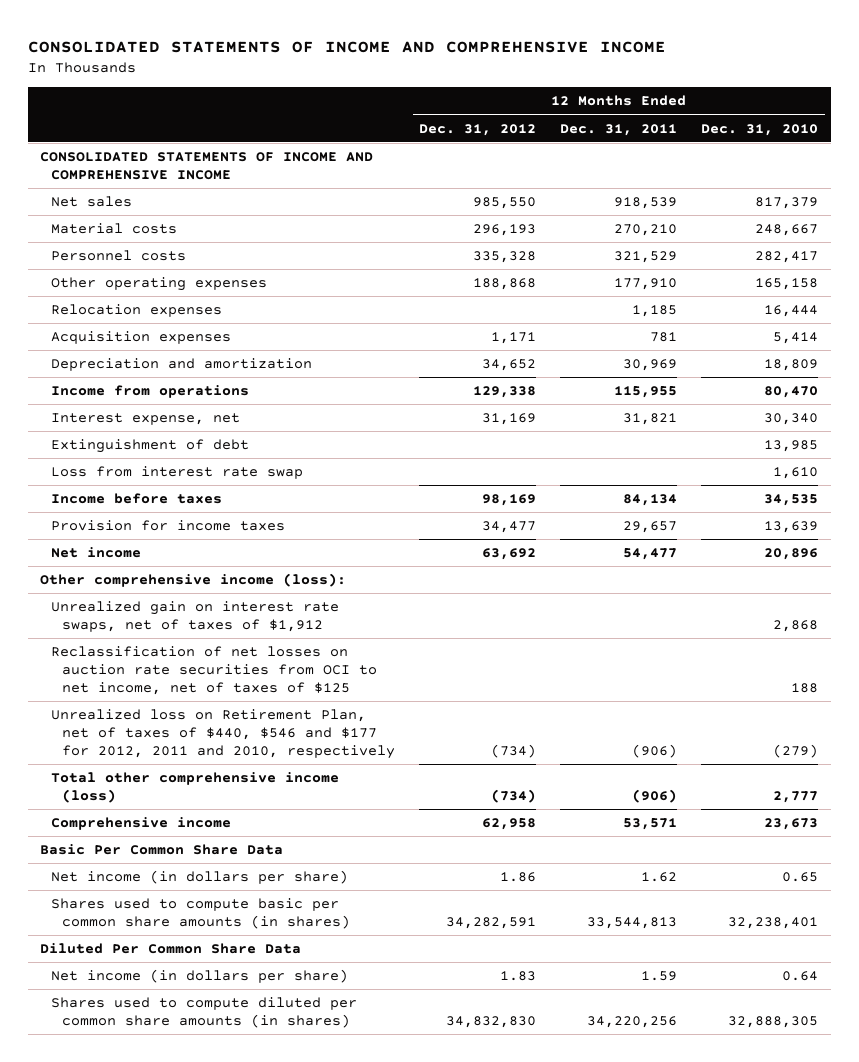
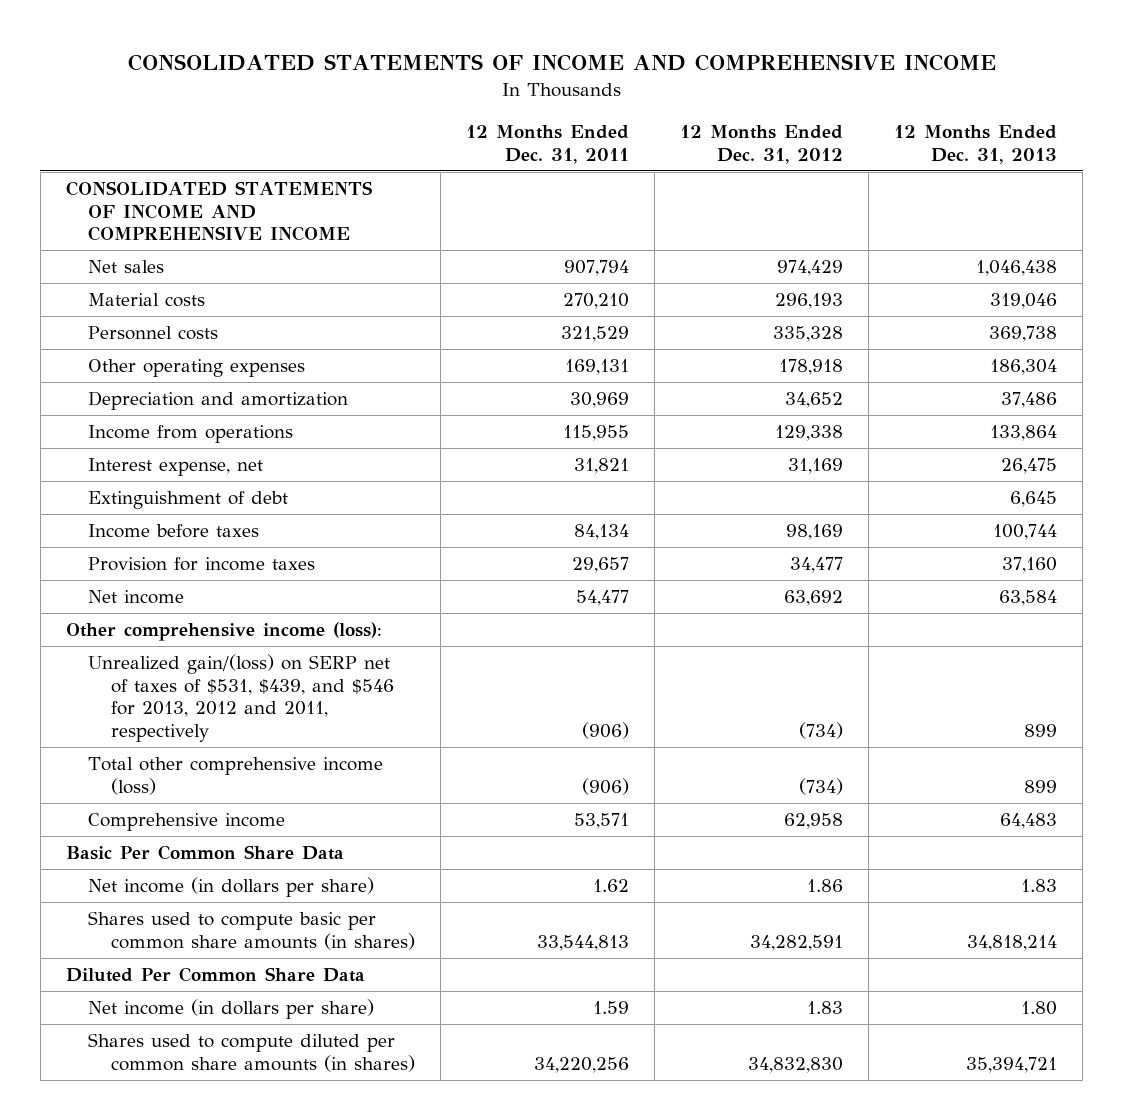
- | 12 Months Ended Dec. 31, 2012 | 12 Months Ended Dec. 31, 2011 | 12 Months Ended Dec. 31, 2010
+ | 12 Months Ended Dec. 31, 2011 | 12 Months Ended Dec. 31, 2012 | 12 Months Ended Dec. 31, 2013
- Net sales | 985,550 | 918,539 | 817,379
+ Net sales | 907,794 | 974,429 | 1,046,438
- Other operating expenses | 188,868 | 177,910 | 165,158
- Relocation expenses | | 1,185 | 16,444
- Acquisition expenses | 1,171 | 781 | 5,414
+ Other operating expenses | 169,131 | 178,918 | 186,304
- Loss from interest rate swap | | | 1,610
- Unrealized gain on interest rate swaps, net of taxes of $1,912 | | | 2,868
- Reclassification of net losses on auction rate securities from OCI to net income, net of taxes of $125 | | | 188
- Unrealized loss on Retirement Plan, net of taxes of $440, $546 and $177 for 2012, 2011 and 2010, respectively | (734) | (906) | (279)
+ Unrealized gain/(loss) on SERP net of taxes of $531, $439, and $546 for 2013, 2012 and 2011, respectively | (906) | (734) | 899

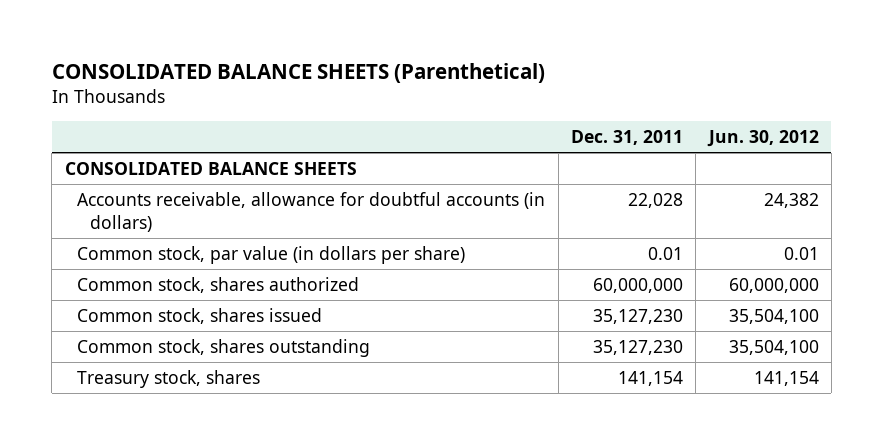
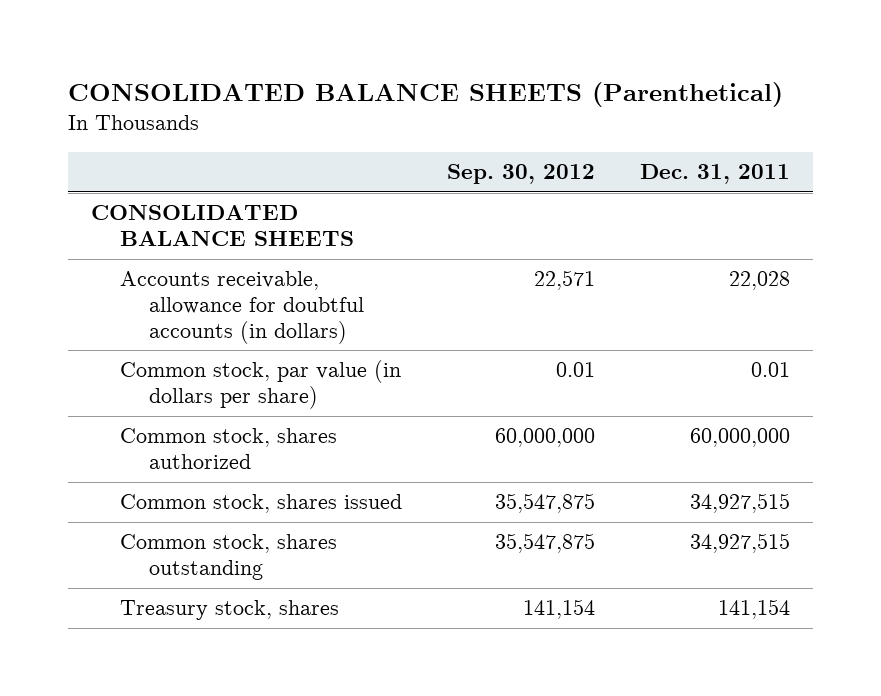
- | Dec. 31, 2011 | Jun. 30, 2012
+ | Sep. 30, 2012 | Dec. 31, 2011
- Common stock, shares issued | 35,127,230 | 35,504,100
- Common stock, shares outstanding | 35,127,230 | 35,504,100
+ Common stock, shares issued | 35,547,875 | 34,927,515
+ Common stock, shares outstanding | 35,547,875 | 34,927,515

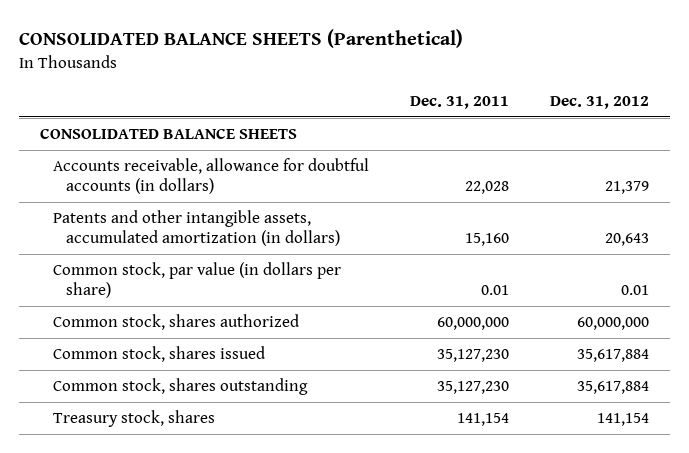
- | Sep. 30, 2012 | Dec. 31, 2011
+ | Dec. 31, 2011 | Dec. 31, 2012
+ Patents and other intangible assets, accumulated amortization (in dollars) | 15,160 | 20,643
- Common stock, shares issued | 35,547,875 | 34,927,515
- Common stock, shares outstanding | 35,547,875 | 34,927,515
+ Common stock, shares issued | 35,127,230 | 35,617,884
+ Common stock, shares outstanding | 35,127,230 | 35,617,884

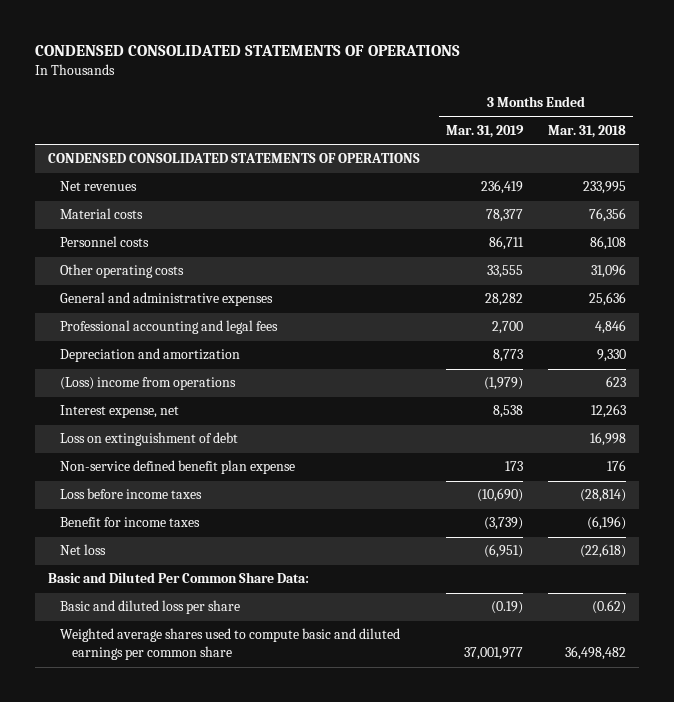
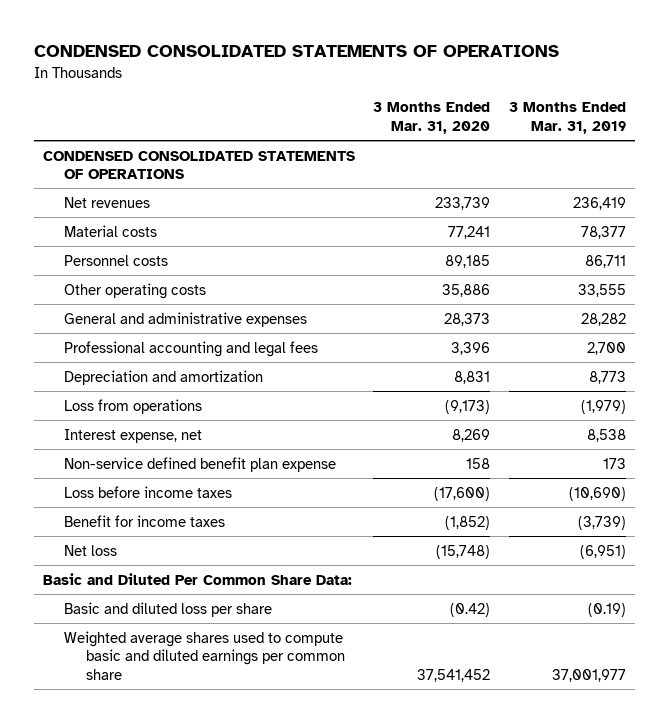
- | 3 Months Ended Mar. 31, 2019 | 3 Months Ended Mar. 31, 2018
+ | 3 Months Ended Mar. 31, 2020 | 3 Months Ended Mar. 31, 2019
- (Loss) income from operations | (1,979) | 623
+ Loss from operations | (9,173) | (1,979)
- Loss on extinguishment of debt | | 16,998

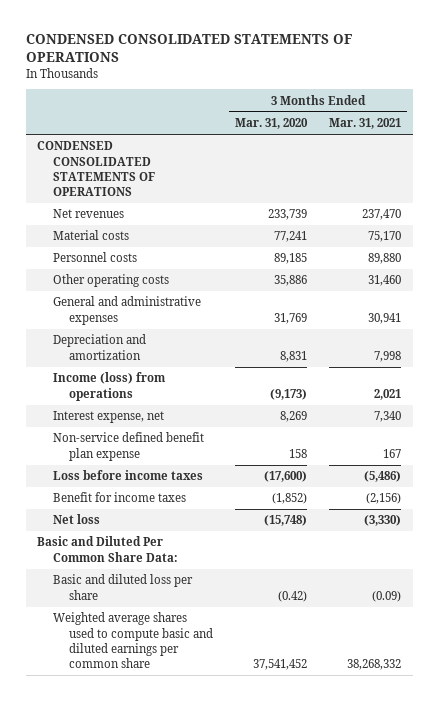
- | 3 Months Ended Mar. 31, 2020 | 3 Months Ended Mar. 31, 2019
+ | 3 Months Ended Mar. 31, 2020 | 3 Months Ended Mar. 31, 2021
- General and administrative expenses | 28,373 | 28,282
- Professional accounting and legal fees | 3,396 | 2,700
+ General and administrative expenses | 31,769 | 30,941
- Loss from operations | (9,173) | (1,979)
+ Income (loss) from operations | (9,173) | 2,021

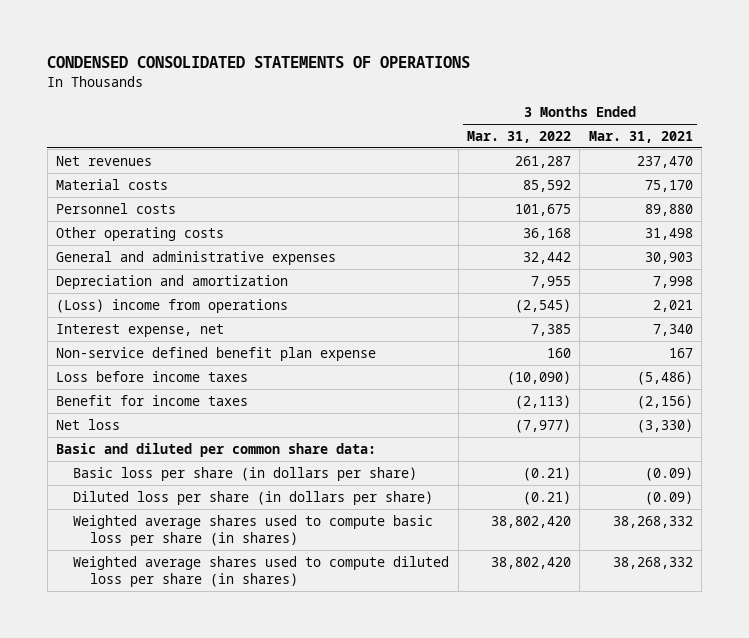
- | 3 Months Ended Mar. 31, 2020 | 3 Months Ended Mar. 31, 2021
+ | 3 Months Ended Mar. 31, 2022 | 3 Months Ended Mar. 31, 2021
- CONDENSED CONSOLIDATED STATEMENTS OF OPERATIONS
- Other operating costs | 35,886 | 31,460
- General and administrative expenses | 31,769 | 30,941
+ Other operating costs | 36,168 | 31,498
+ General and administrative expenses | 32,442 | 30,903
- Income (loss) from operations | (9,173) | 2,021
+ (Loss) income from operations | (2,545) | 2,021
- Basic and Diluted Per Common Share Data:
- Basic and diluted loss per share | (0.42) | (0.09)
- Weighted average shares used to compute basic and diluted earnings per common share | 37,541,452 | 38,268,332
+ Basic and diluted per common share data:
+ Basic loss per share (in dollars per share) | (0.21) | (0.09)
+ Diluted loss per share (in dollars per share) | (0.21) | (0.09)
+ Weighted average shares used to compute basic loss per share (in shares) | 38,802,420 | 38,268,332
+ Weighted average shares used to compute diluted loss per share (in shares) | 38,802,420 | 38,268,332

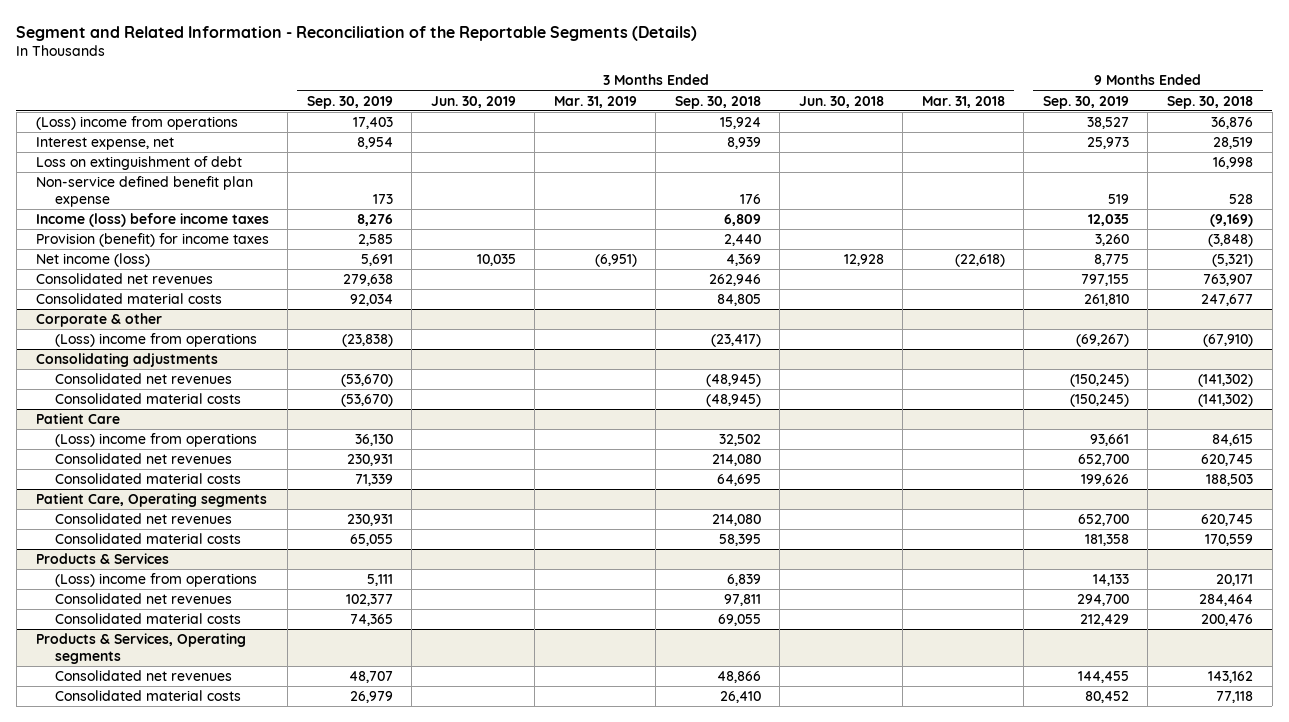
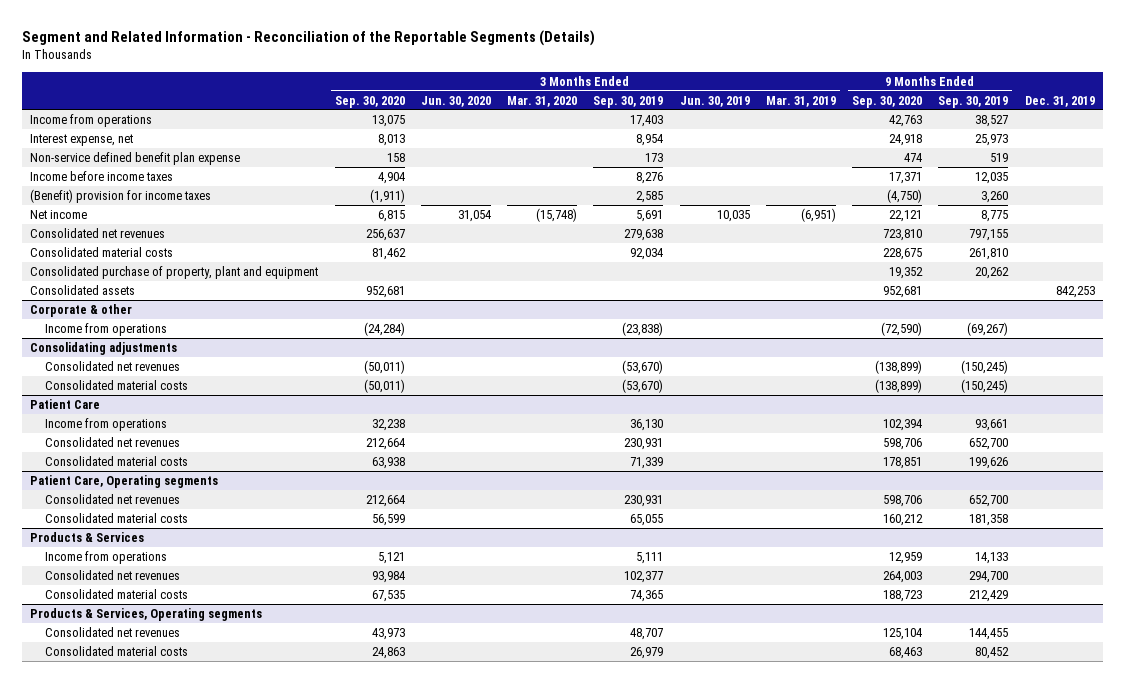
- | 3 Months Ended Sep. 30, 2019 | 3 Months Ended Jun. 30, 2019 | 3 Months Ended Mar. 31, 2019 | 3 Months Ended Sep. 30, 2018 | 3 Months Ended Jun. 30, 2018 | 3 Months Ended Mar. 31, 2018 | 9 Months Ended Sep. 30, 2019 | 9 Months Ended Sep. 30, 2018
+ | 3 Months Ended Sep. 30, 2020 | 3 Months Ended Jun. 30, 2020 | 3 Months Ended Mar. 31, 2020 | 3 Months Ended Sep. 30, 2019 | 3 Months Ended Jun. 30, 2019 | 3 Months Ended Mar. 31, 2019 | 9 Months Ended Sep. 30, 2020 | 9 Months Ended Sep. 30, 2019 | Dec. 31, 2019
- (Loss) income from operations | 17,403 | | | 15,924 | | | 38,527 | 36,876
+ Income from operations | 13,075 | | | 17,403 | | | 42,763 | 38,527 |
- Loss on extinguishment of debt | | | | | | | | 16,998
- Income (loss) before income taxes | 8,276 | | | 6,809 | | | 12,035 | (9,169)
- Provision (benefit) for income taxes | 2,585 | | | 2,440 | | | 3,260 | (3,848)
- Net income (loss) | 5,691 | 10,035 | (6,951) | 4,369 | 12,928 | (22,618) | 8,775 | (5,321)
+ Income before income taxes | 4,904 | | | 8,276 | | | 17,371 | 12,035 |
+ (Benefit) provision for income taxes | (1,911) | | | 2,585 | | | (4,750) | 3,260 |
+ Net income | 6,815 | 31,054 | (15,748) | 5,691 | 10,035 | (6,951) | 22,121 | 8,775 |
+ Consolidated purchase of property, plant and equipment | | | | | | | 19,352 | 20,262 |
+ Consolidated assets | 952,681 | | | | | | 952,681 | | 842,253
@ Corporate & other
- (Loss) income from operations | (23,838) | | | (23,417) | | | (69,267) | (67,910)
+ Income from operations | (24,284) | | | (23,838) | | | (72,590) | (69,267) |
@ Patient Care
- (Loss) income from operations | 36,130 | | | 32,502 | | | 93,661 | 84,615
+ Income from operations | 32,238 | | | 36,130 | | | 102,394 | 93,661 |
@ Products & Services
- (Loss) income from operations | 5,111 | | | 6,839 | | | 14,133 | 20,171
+ Income from operations | 5,121 | | | 5,111 | | | 12,959 | 14,133 |

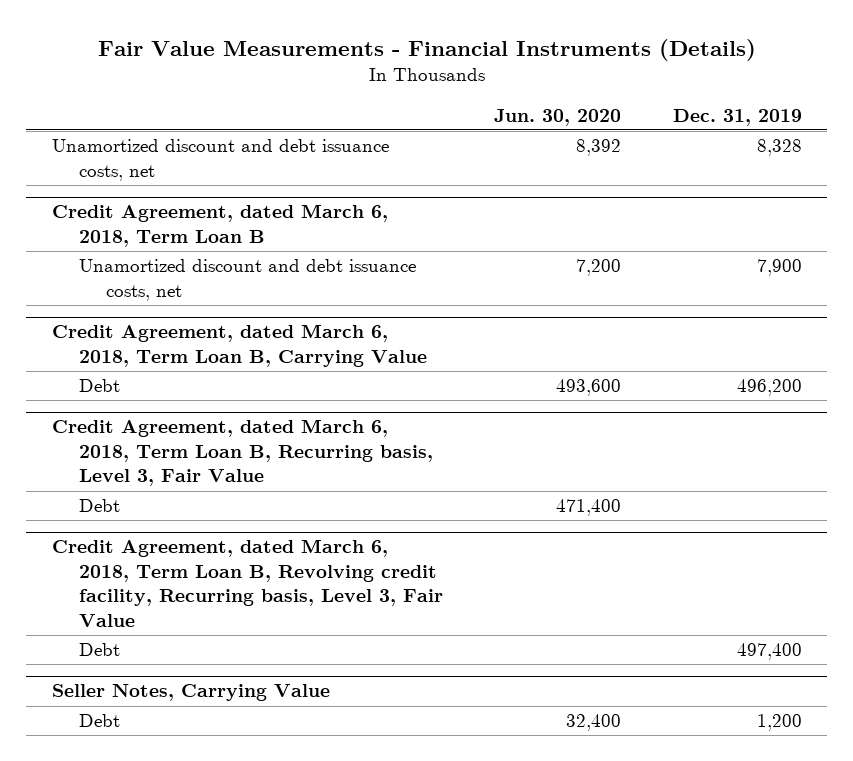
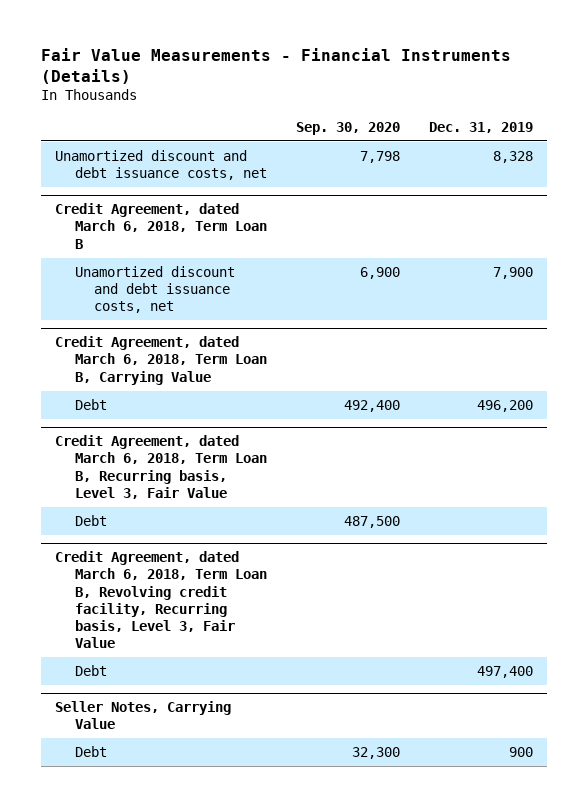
- | Jun. 30, 2020 | Dec. 31, 2019
+ | Sep. 30, 2020 | Dec. 31, 2019
@ Seller Notes, Carrying Value
- Debt | 32,400 | 1,200
+ Debt | 32,300 | 900

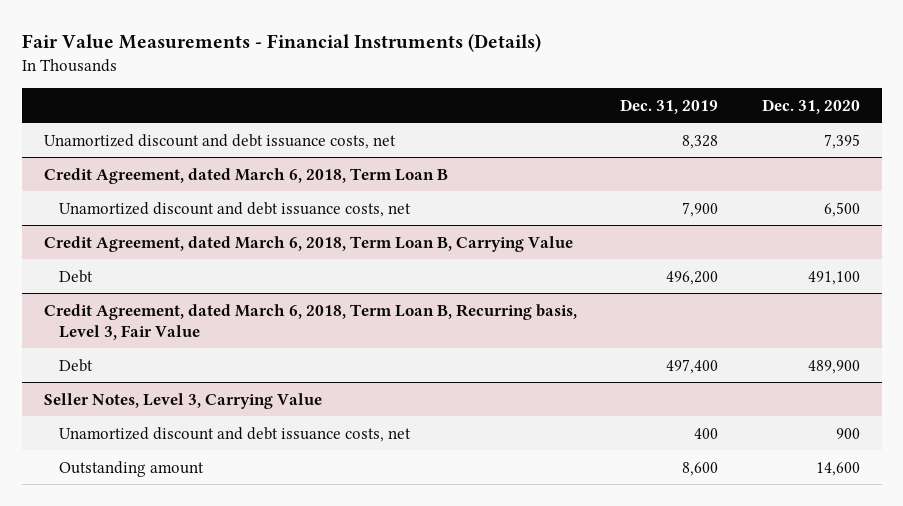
- | Sep. 30, 2020 | Dec. 31, 2019
+ | Dec. 31, 2019 | Dec. 31, 2020
@ Credit Agreement, dated March 6, 2018, Term Loan B, Recurring basis, Level 3, Fair Value
- Debt | 487,500 |
- Credit Agreement, dated March 6, 2018, Term Loan B, Revolving credit facility, Recurring basis, Level 3, Fair Value
- Seller Notes, Carrying Value
- Debt | 32,300 | 900
+ Seller Notes, Level 3, Carrying Value
+ Unamortized discount and debt issuance costs, net | 400 | 900
+ Outstanding amount | 8,600 | 14,600

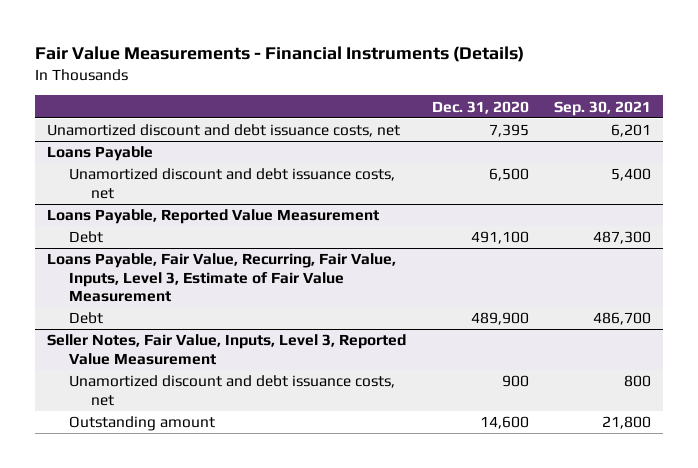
- | Dec. 31, 2019 | Dec. 31, 2020
+ | Dec. 31, 2020 | Sep. 30, 2021
- Credit Agreement, dated March 6, 2018, Term Loan B
+ Loans Payable
- Credit Agreement, dated March 6, 2018, Term Loan B, Carrying Value
+ Loans Payable, Reported Value Measurement
- Credit Agreement, dated March 6, 2018, Term Loan B, Recurring basis, Level 3, Fair Value
+ Loans Payable, Fair Value, Recurring, Fair Value, Inputs, Level 3, Estimate of Fair Value Measurement
- Seller Notes, Level 3, Carrying Value
+ Seller Notes, Fair Value, Inputs, Level 3, Reported Value Measurement

